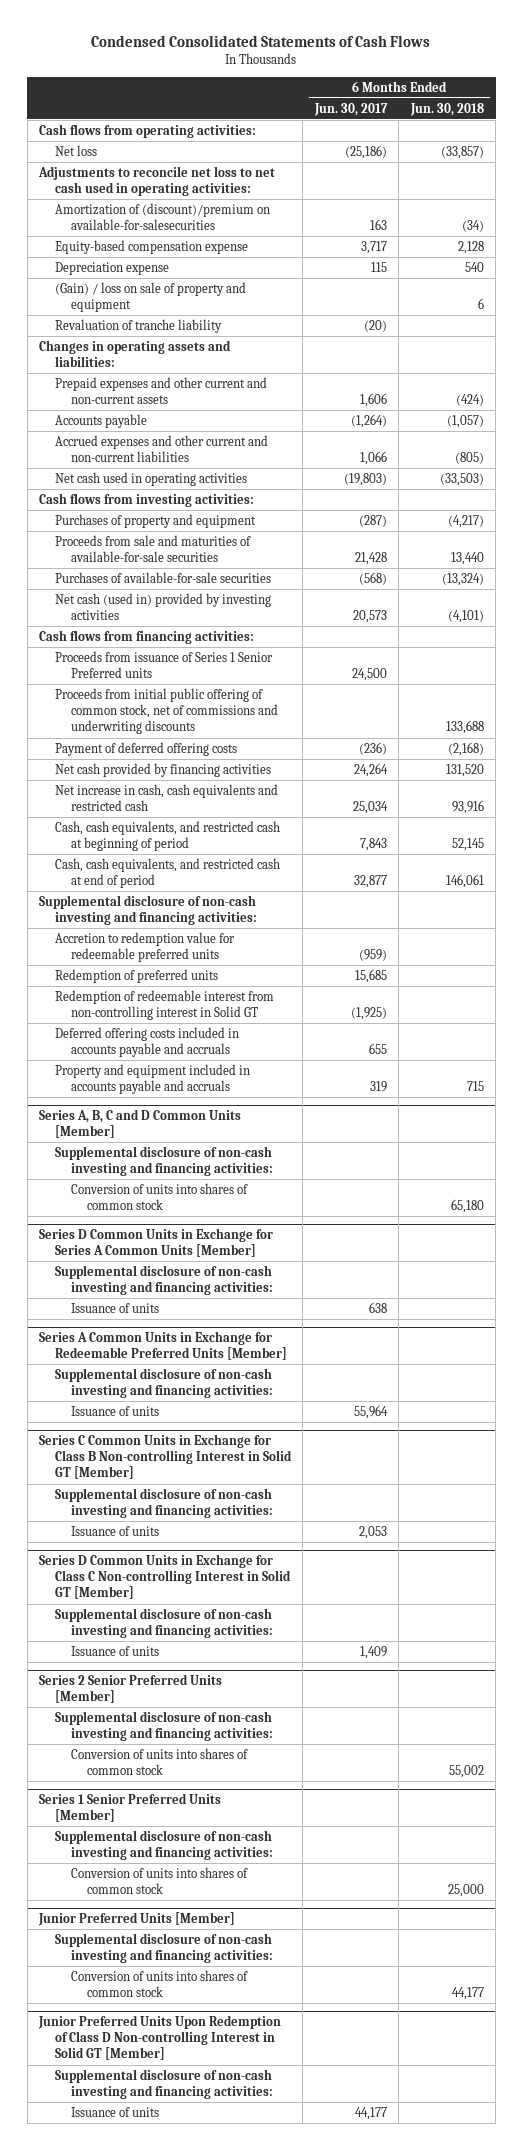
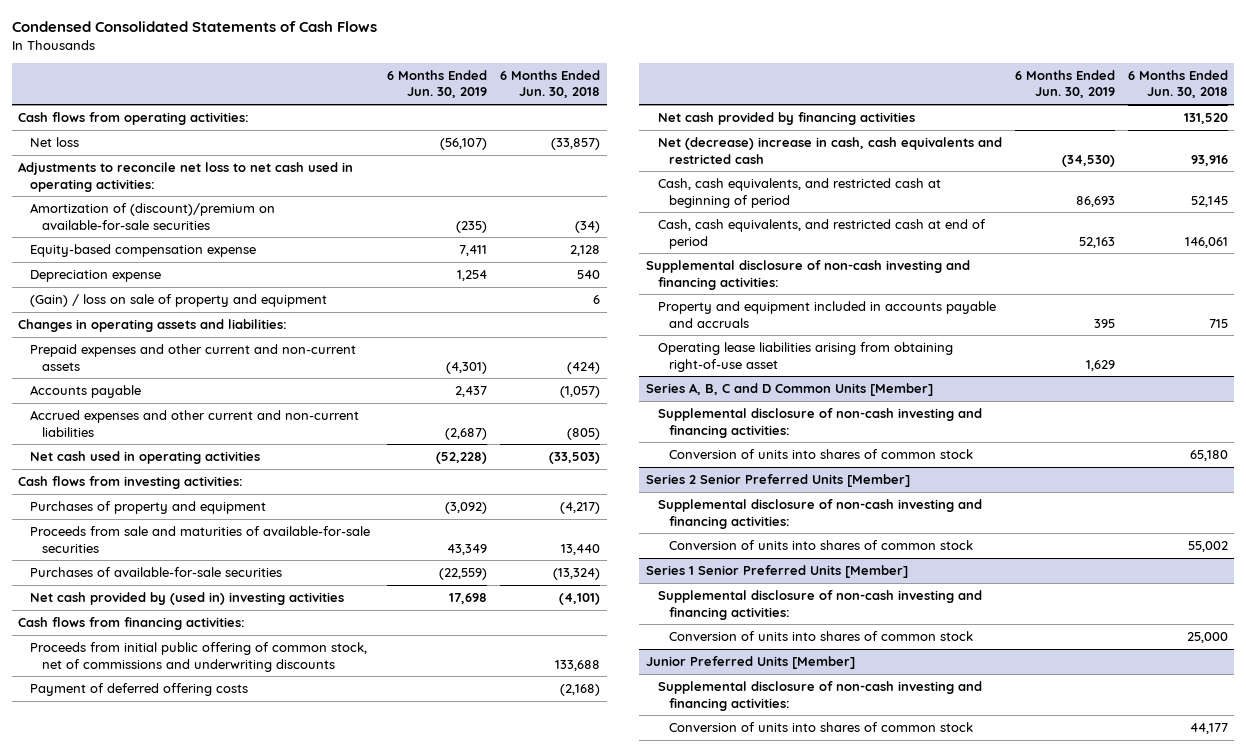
- | 6 Months Ended Jun. 30, 2017 | 6 Months Ended Jun. 30, 2018
+ | 6 Months Ended Jun. 30, 2019 | 6 Months Ended Jun. 30, 2018
- Amortization of (discount)/premium on available-for-salesecurities | 163 | (34)
+ Amortization of (discount)/premium on available-for-sale securities | (235) | (34)
- Revaluation of tranche liability | (20) |
- Net cash (used in) provided by investing activities | 20,573 | (4,101)
+ Net cash provided by (used in) investing activities | 17,698 | (4,101)
- Proceeds from issuance of Series 1 Senior Preferred units | 24,500 |
- Net increase in cash, cash equivalents and restricted cash | 25,034 | 93,916
+ Net (decrease) increase in cash, cash equivalents and restricted cash | (34,530) | 93,916
- Accretion to redemption value for redeemable preferred units | (959) |
- Redemption of preferred units | 15,685 |
- Redemption of redeemable interest from non-controlling interest in Solid GT | (1,925) |
- Deferred offering costs included in accounts payable and accruals | 655 |
+ Operating lease liabilities arising from obtaining right-of-use asset | 1,629 |
- Series D Common Units in Exchange for Series A Common Units [Member]
- Supplemental disclosure of non-cash investing and financing activities:
- Issuance of units | 638 |
- Series A Common Units in Exchange for Redeemable Preferred Units [Member]
- Supplemental disclosure of non-cash investing and financing activities:
- Issuance of units | 55,964 |
- Series C Common Units in Exchange for Class B Non-controlling Interest in Solid GT [Member]
- Supplemental disclosure of non-cash investing and financing activities:
- Issuance of units | 2,053 |
- Series D Common Units in Exchange for Class C Non-controlling Interest in Solid GT [Member]
- Supplemental disclosure of non-cash investing and financing activities:
- Issuance of units | 1,409 |
- Junior Preferred Units Upon Redemption of Class D Non-controlling Interest in Solid GT [Member]
- Supplemental disclosure of non-cash investing and financing activities:
- Issuance of units | 44,177 |

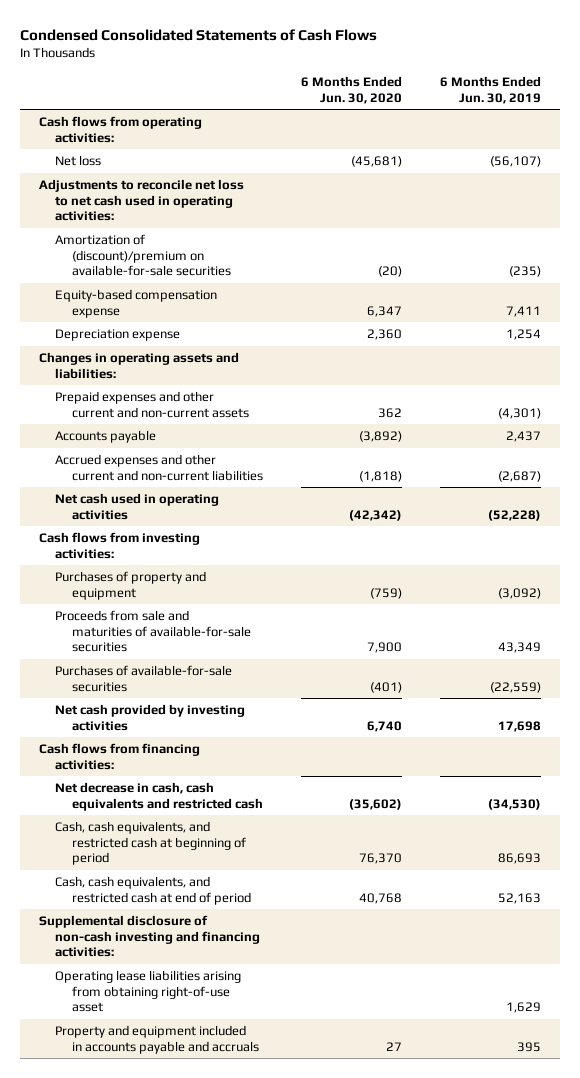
- | 6 Months Ended Jun. 30, 2019 | 6 Months Ended Jun. 30, 2018
+ | 6 Months Ended Jun. 30, 2020 | 6 Months Ended Jun. 30, 2019
- (Gain) / loss on sale of property and equipment | | 6
- Net cash provided by (used in) investing activities | 17,698 | (4,101)
+ Net cash provided by investing activities | 6,740 | 17,698
- Proceeds from initial public offering of common stock, net of commissions and underwriting discounts | | 133,688
- Payment of deferred offering costs | | (2,168)
- Net cash provided by financing activities | | 131,520
- Net (decrease) increase in cash, cash equivalents and restricted cash | (34,530) | 93,916
+ Net decrease in cash, cash equivalents and restricted cash | (35,602) | (34,530)
- Series A, B, C and D Common Units [Member]
- Supplemental disclosure of non-cash investing and financing activities:
- Conversion of units into shares of common stock | | 65,180
- Series 2 Senior Preferred Units [Member]
- Supplemental disclosure of non-cash investing and financing activities:
- Conversion of units into shares of common stock | | 55,002
- Series 1 Senior Preferred Units [Member]
- Supplemental disclosure of non-cash investing and financing activities:
- Conversion of units into shares of common stock | | 25,000
- Junior Preferred Units [Member]
- Supplemental disclosure of non-cash investing and financing activities:
- Conversion of units into shares of common stock | | 44,177
moved down: Property and equipment included in accounts payable and accruals | 27 | 395

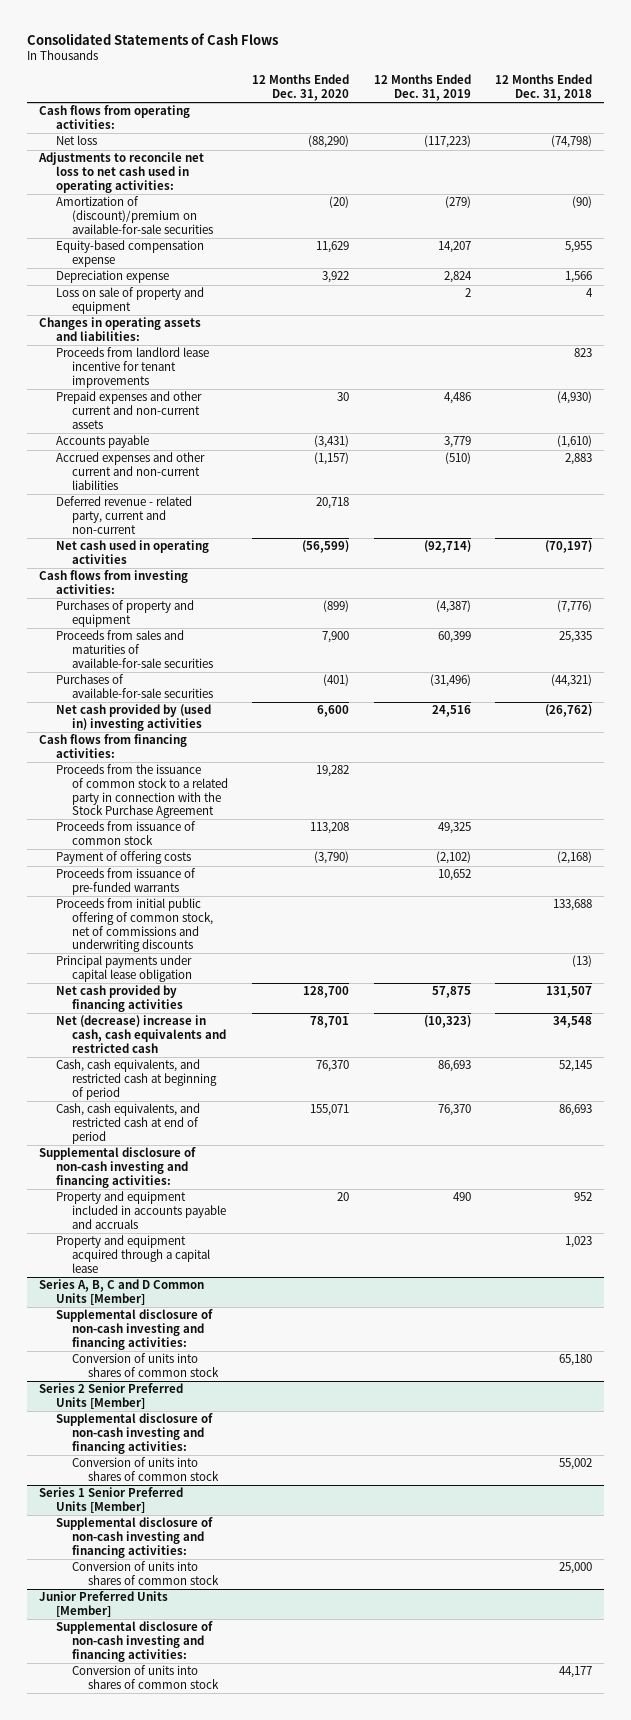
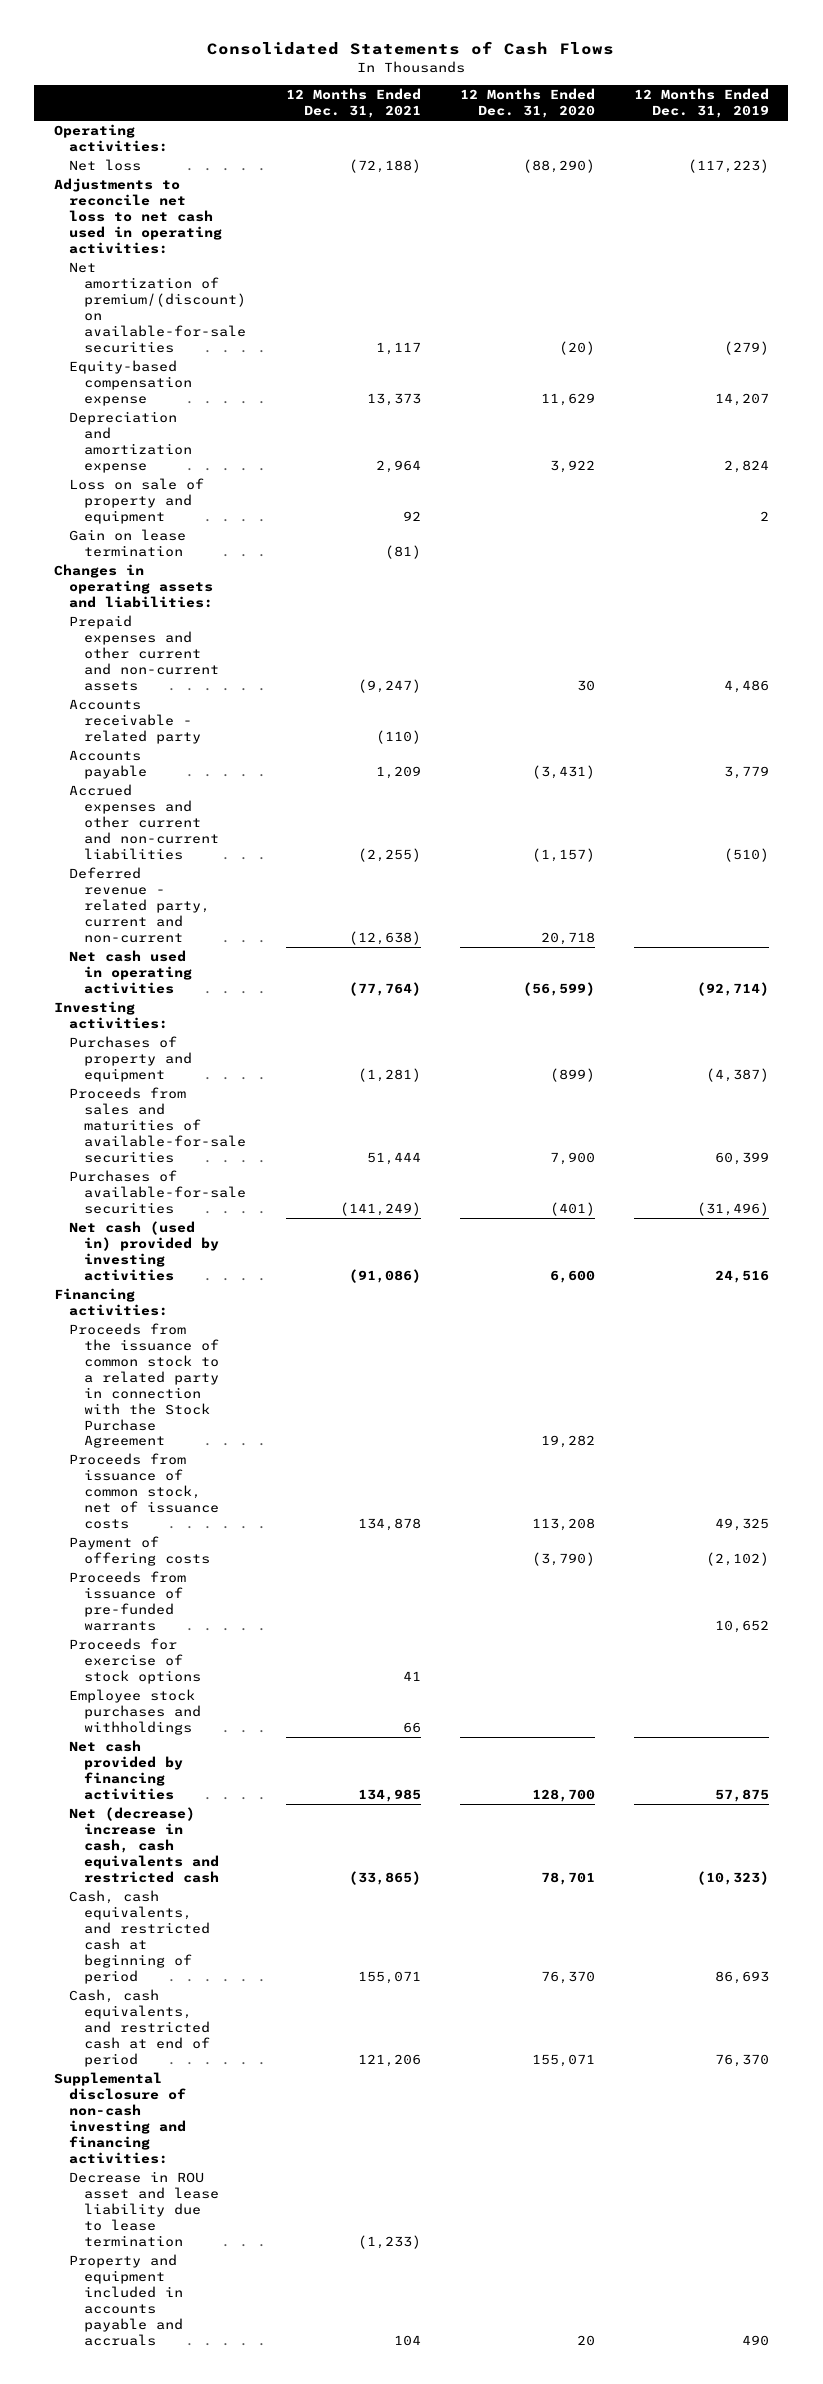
- | 12 Months Ended Dec. 31, 2020 | 12 Months Ended Dec. 31, 2019 | 12 Months Ended Dec. 31, 2018
+ | 12 Months Ended Dec. 31, 2021 | 12 Months Ended Dec. 31, 2020 | 12 Months Ended Dec. 31, 2019
- Cash flows from operating activities:
+ Operating activities:
- Amortization of (discount)/premium on available-for-sale securities | (20) | (279) | (90)
+ Net amortization of premium/(discount) on available-for-sale securities | 1,117 | (20) | (279)
- Depreciation expense | 3,922 | 2,824 | 1,566
+ Depreciation and amortization expense | 2,964 | 3,922 | 2,824
+ Gain on lease termination | (81) | |
- Proceeds from landlord lease incentive for tenant improvements | | | 823
+ Accounts receivable - related party | (110) | |
- Cash flows from investing activities:
+ Investing activities:
- Net cash provided by (used in) investing activities | 6,600 | 24,516 | (26,762)
- Cash flows from financing activities:
+ Net cash (used in) provided by investing activities | (91,086) | 6,600 | 24,516
+ Financing activities:
- Proceeds from issuance of common stock | 113,208 | 49,325 |
+ Proceeds from issuance of common stock, net of issuance costs | 134,878 | 113,208 | 49,325
- Proceeds from initial public offering of common stock, net of commissions and underwriting discounts | | | 133,688
- Principal payments under capital lease obligation | | | (13)
+ Proceeds for exercise of stock options | 41 | |
+ Employee stock purchases and withholdings | 66 | |
+ Decrease in ROU asset and lease liability due to lease termination | (1,233) | |
- Property and equipment acquired through a capital lease | | | 1,023
- Series A, B, C and D Common Units [Member]
- Supplemental disclosure of non-cash investing and financing activities:
- Conversion of units into shares of common stock | | | 65,180
- Series 2 Senior Preferred Units [Member]
- Supplemental disclosure of non-cash investing and financing activities:
- Conversion of units into shares of common stock | | | 55,002
- Series 1 Senior Preferred Units [Member]
- Supplemental disclosure of non-cash investing and financing activities:
- Conversion of units into shares of common stock | | | 25,000
- Junior Preferred Units [Member]
- Supplemental disclosure of non-cash investing and financing activities:
- Conversion of units into shares of common stock | | | 44,177

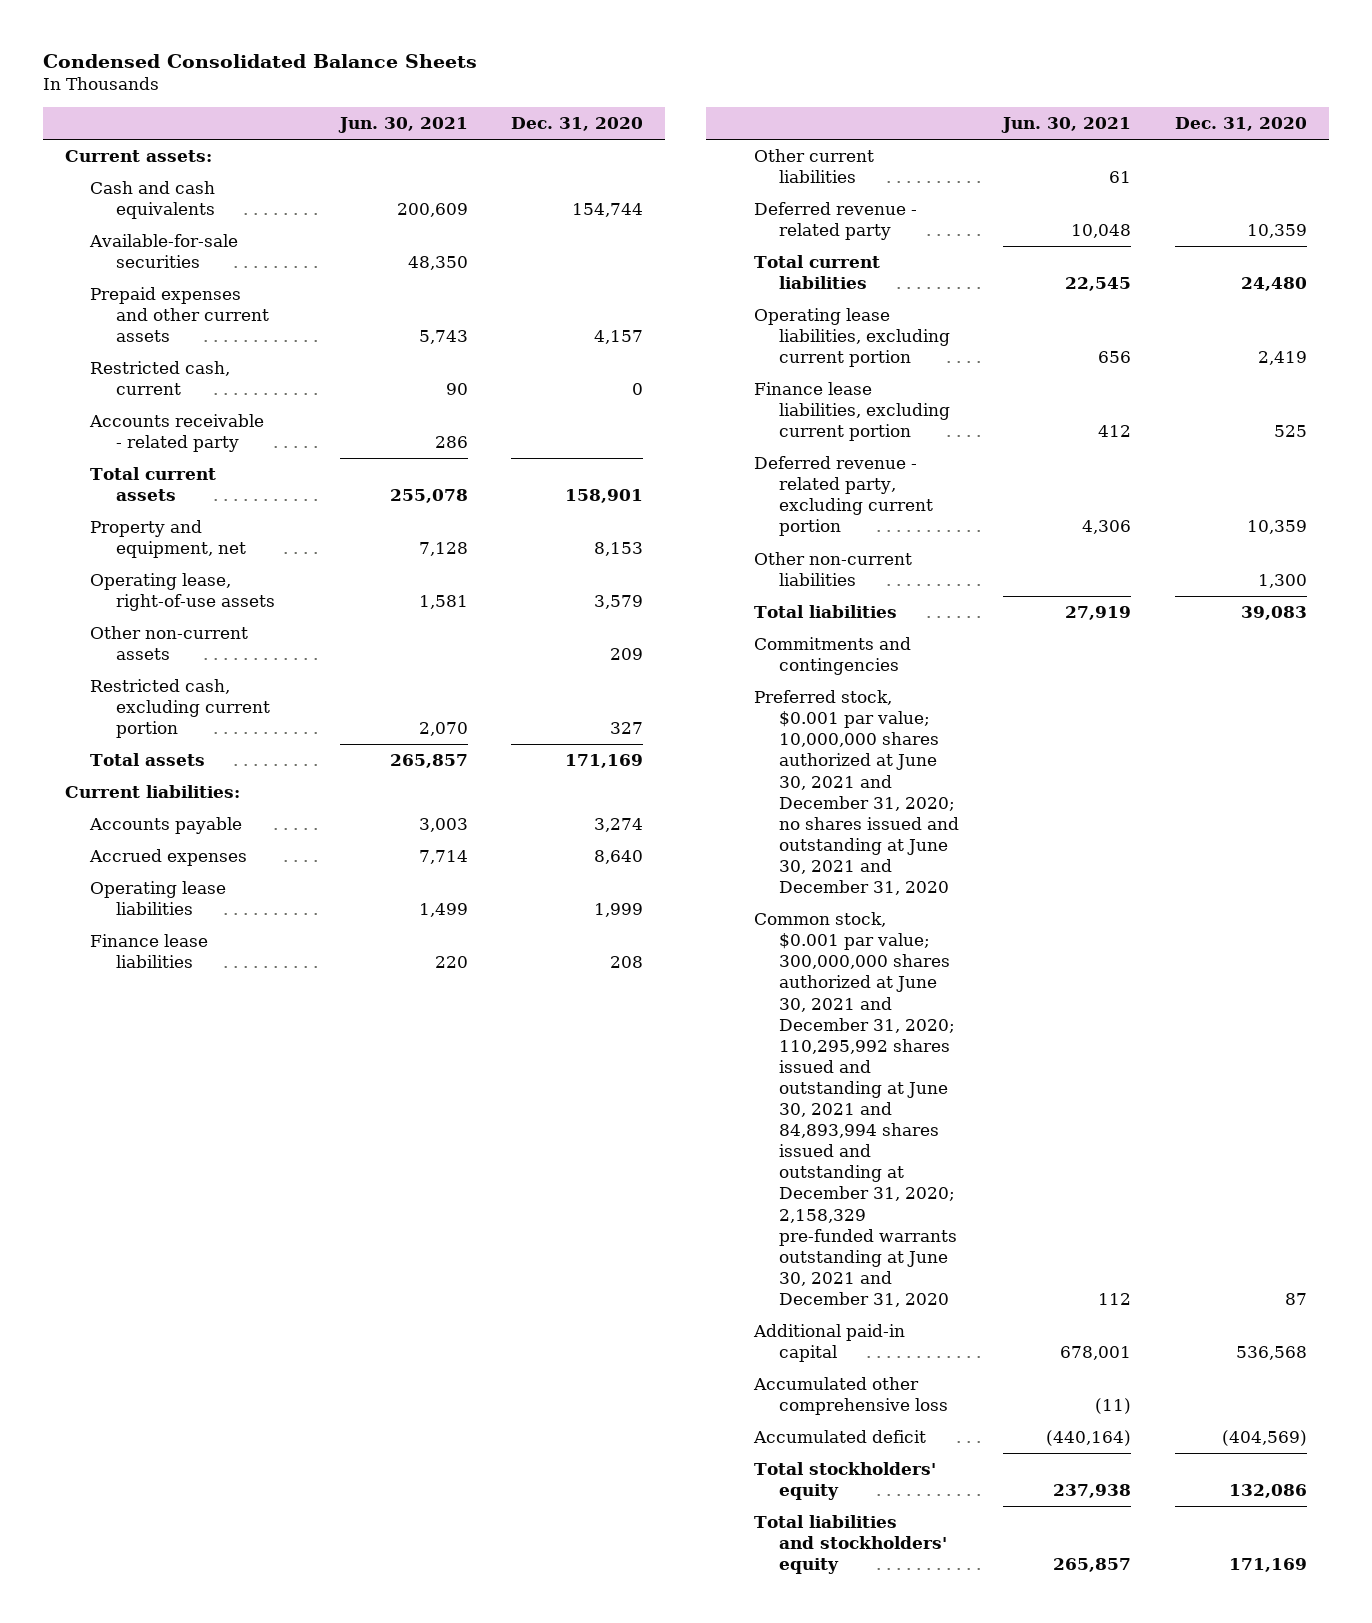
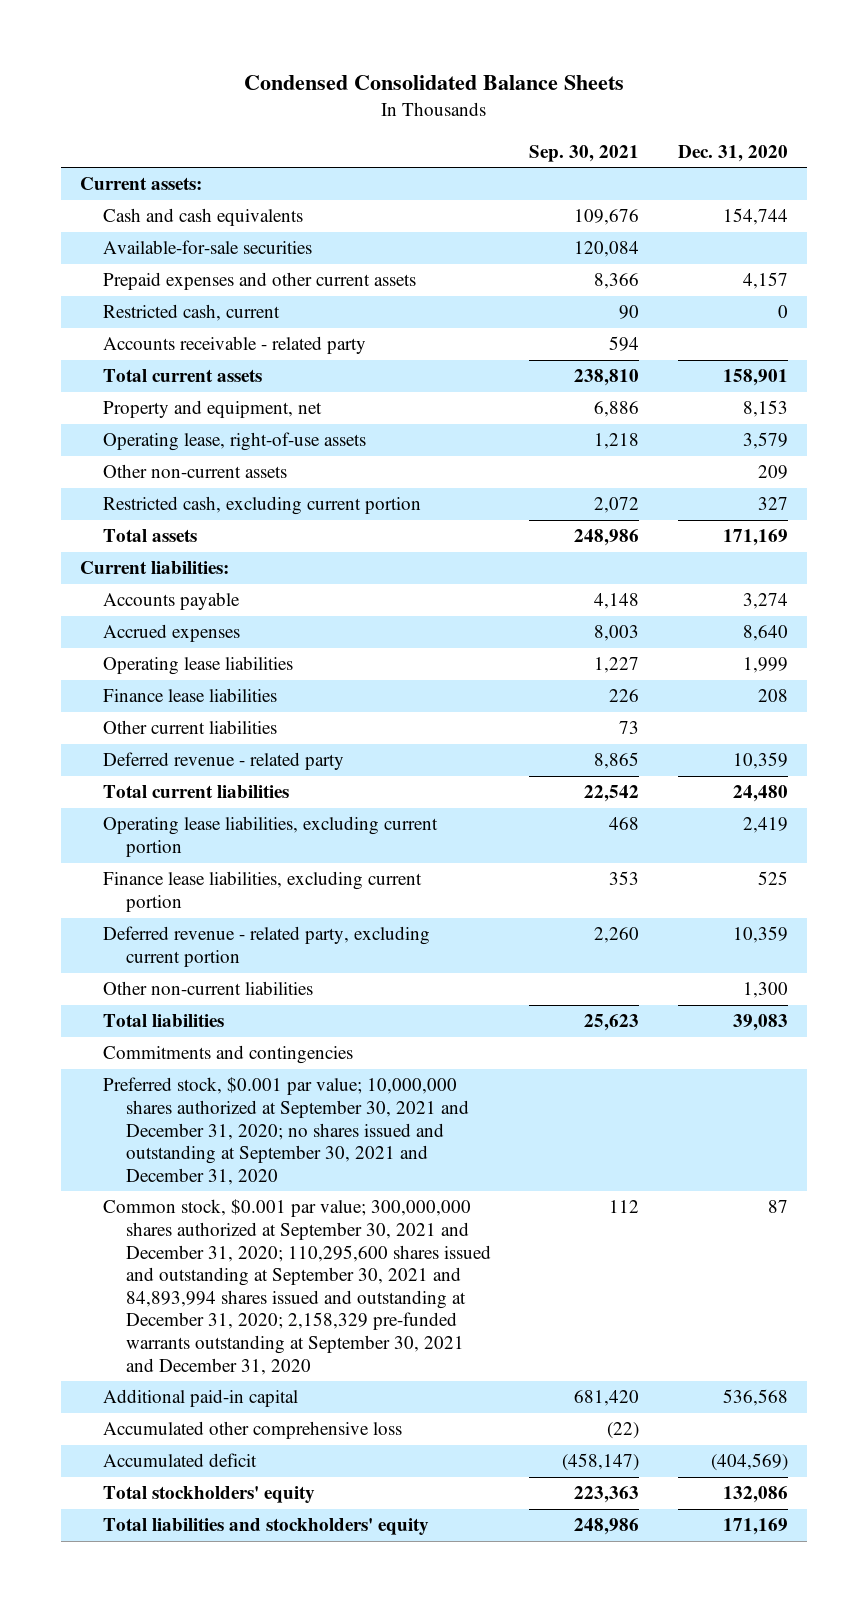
- | Jun. 30, 2021 | Dec. 31, 2020
+ | Sep. 30, 2021 | Dec. 31, 2020
- Preferred stock, $0.001 par value; 10,000,000 shares authorized at June 30, 2021 and December 31, 2020; no shares issued and outstanding at June 30, 2021 and December 31, 2020
- Common stock, $0.001 par value; 300,000,000 shares authorized at June 30, 2021 and December 31, 2020; 110,295,992 shares issued and outstanding at June 30, 2021 and 84,893,994 shares issued and outstanding at December 31, 2020; 2,158,329 pre-funded warrants outstanding at June 30, 2021 and December 31, 2020 | 112 | 87
+ Preferred stock, $0.001 par value; 10,000,000 shares authorized at September 30, 2021 and December 31, 2020; no shares issued and outstanding at September 30, 2021 and December 31, 2020
+ Common stock, $0.001 par value; 300,000,000 shares authorized at September 30, 2021 and December 31, 2020; 110,295,600 shares issued and outstanding at September 30, 2021 and 84,893,994 shares issued and outstanding at December 31, 2020; 2,158,329 pre-funded warrants outstanding at September 30, 2021 and December 31, 2020 | 112 | 87

